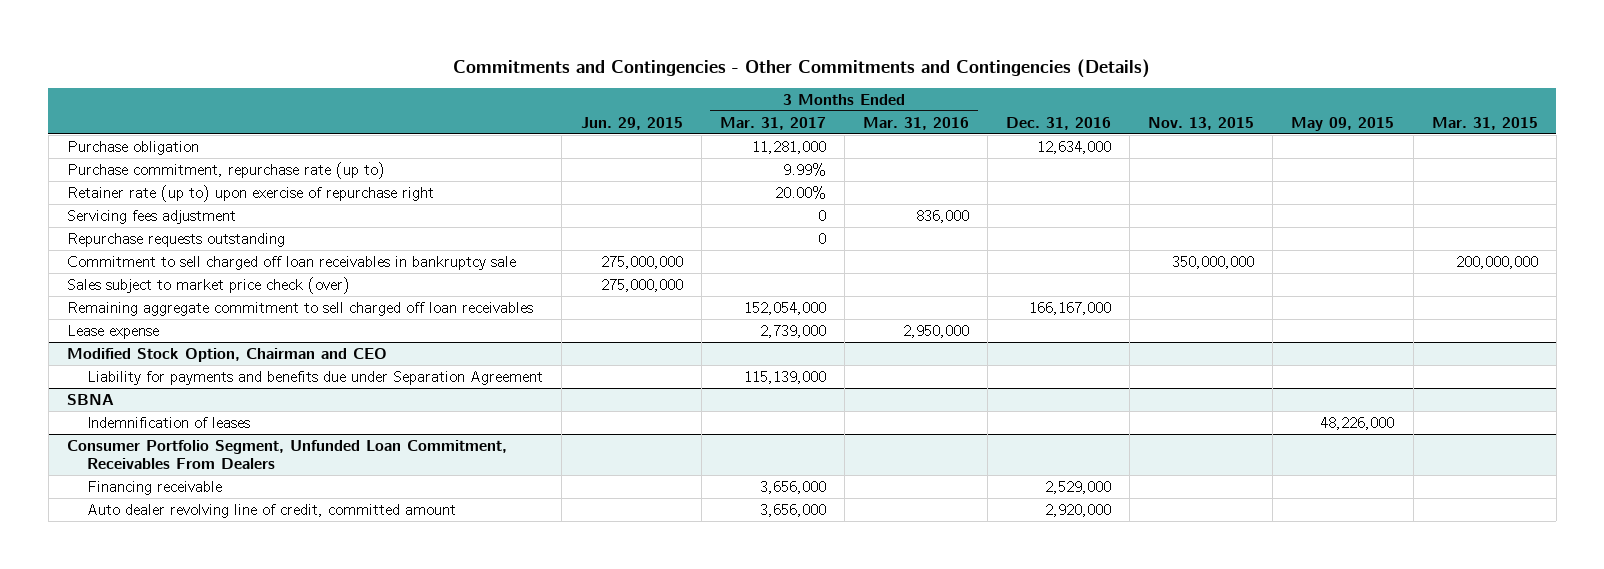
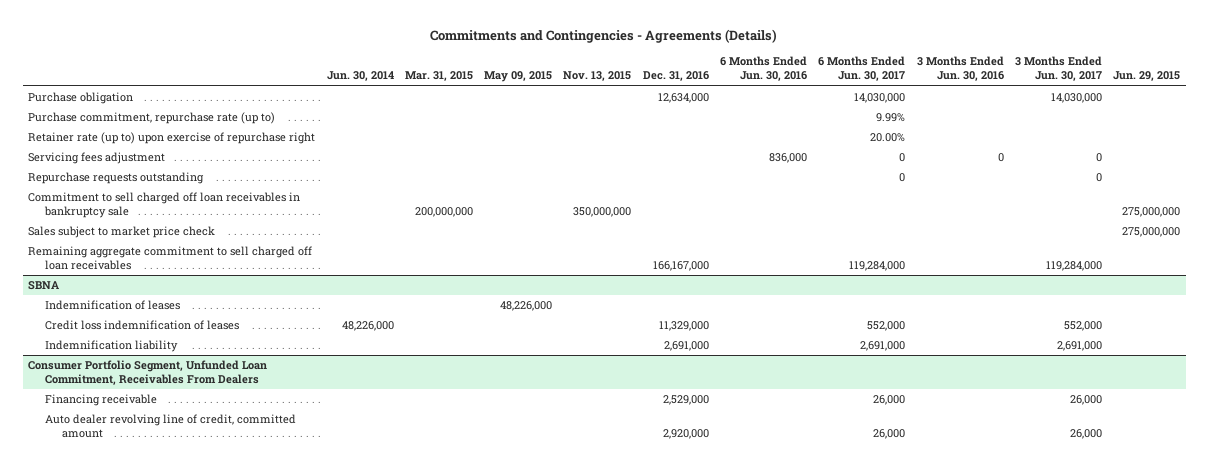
- Commitments and Contingencies - Other Commitments and Contingencies (Details)
+ Commitments and Contingencies - Agreements (Details)
- | Jun. 29, 2015 | 3 Months Ended Mar. 31, 2017 | 3 Months Ended Mar. 31, 2016 | Dec. 31, 2016 | Nov. 13, 2015 | May 09, 2015 | Mar. 31, 2015
+ | Jun. 30, 2014 | Mar. 31, 2015 | May 09, 2015 | Nov. 13, 2015 | Dec. 31, 2016 | 6 Months Ended Jun. 30, 2016 | 6 Months Ended Jun. 30, 2017 | 3 Months Ended Jun. 30, 2016 | 3 Months Ended Jun. 30, 2017 | Jun. 29, 2015
- Sales subject to market price check (over) | 275,000,000 | | | | | |
+ Sales subject to market price check | | | | | | | | | | 275,000,000
- Lease expense | | 2,739,000 | 2,950,000 | | | |
- Modified Stock Option, Chairman and CEO
- Liability for payments and benefits due under Separation Agreement | | 115,139,000 | | | | |
@ SBNA
+ Credit loss indemnification of leases | 48,226,000 | | | | 11,329,000 | | 552,000 | | 552,000 |
+ Indemnification liability | | | | | 2,691,000 | | 2,691,000 | | 2,691,000 |

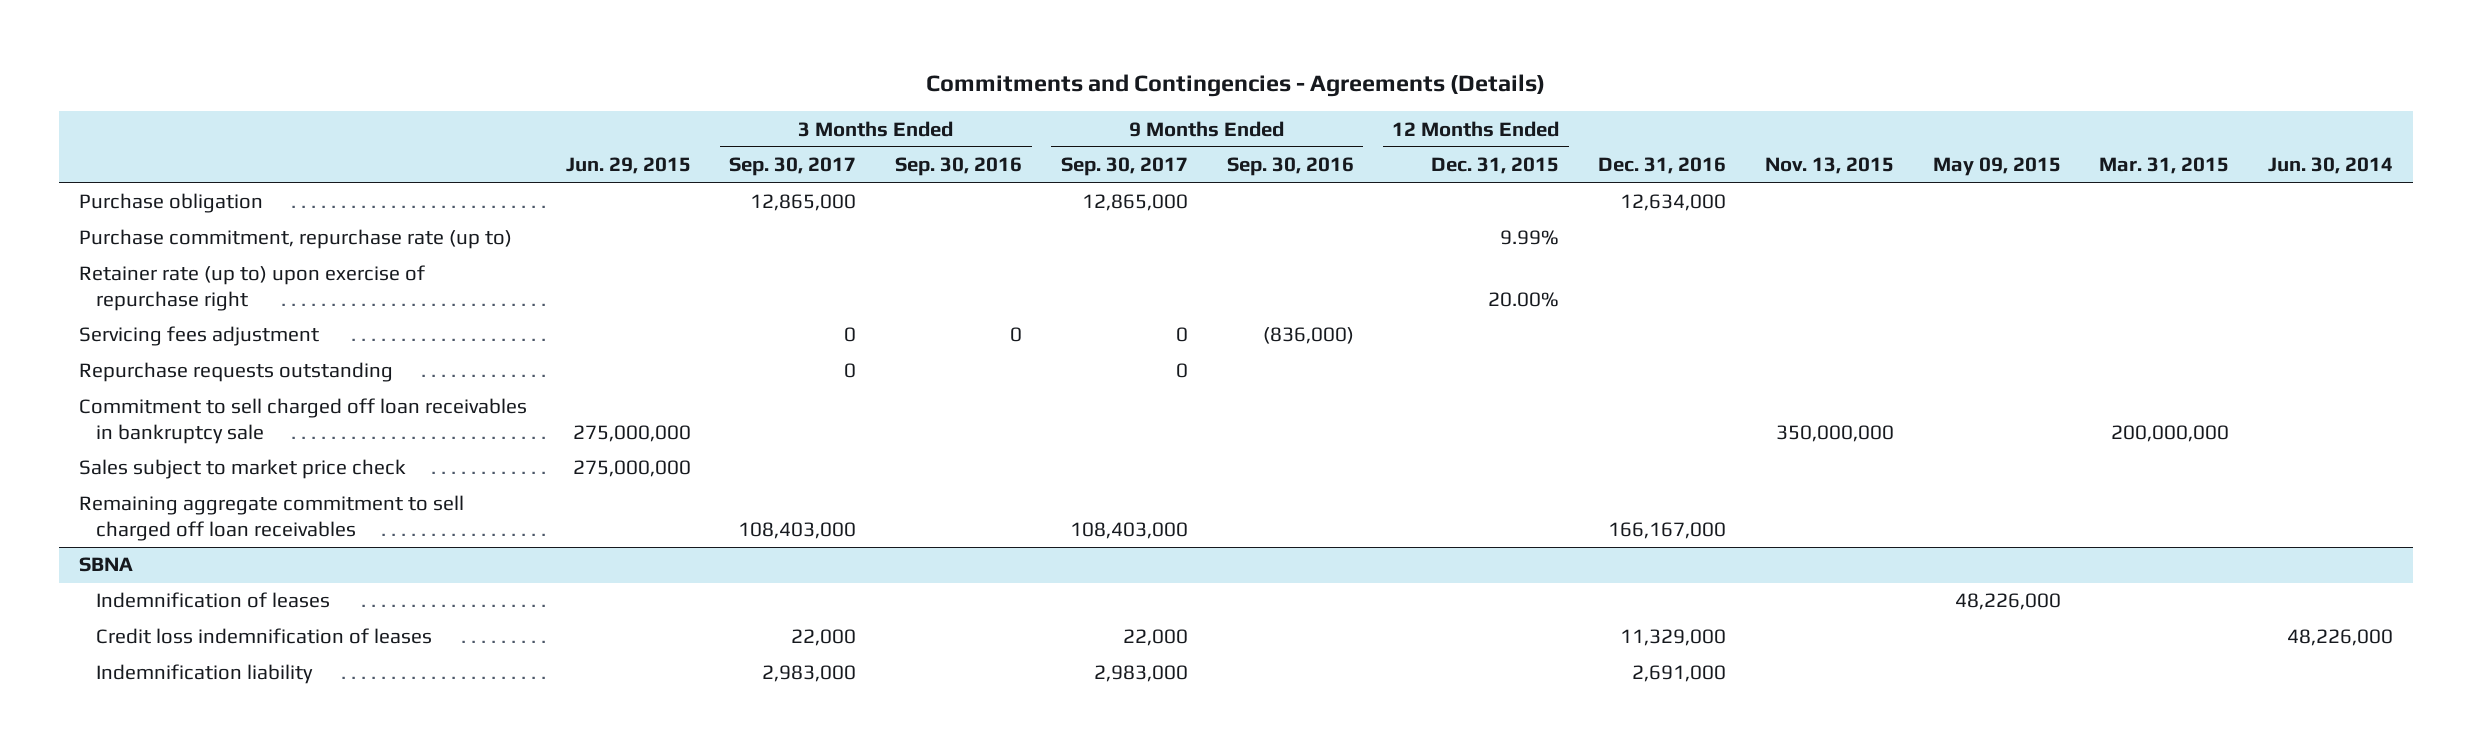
- | Jun. 30, 2014 | Mar. 31, 2015 | May 09, 2015 | Nov. 13, 2015 | Dec. 31, 2016 | 6 Months Ended Jun. 30, 2016 | 6 Months Ended Jun. 30, 2017 | 3 Months Ended Jun. 30, 2016 | 3 Months Ended Jun. 30, 2017 | Jun. 29, 2015
+ | Jun. 29, 2015 | 3 Months Ended Sep. 30, 2017 | 3 Months Ended Sep. 30, 2016 | 9 Months Ended Sep. 30, 2017 | 9 Months Ended Sep. 30, 2016 | 12 Months Ended Dec. 31, 2015 | Dec. 31, 2016 | Nov. 13, 2015 | May 09, 2015 | Mar. 31, 2015 | Jun. 30, 2014
- Consumer Portfolio Segment, Unfunded Loan Commitment, Receivables From Dealers
- Financing receivable | | | | | 2,529,000 | | 26,000 | | 26,000 |
- Auto dealer revolving line of credit, committed amount | | | | | 2,920,000 | | 26,000 | | 26,000 |

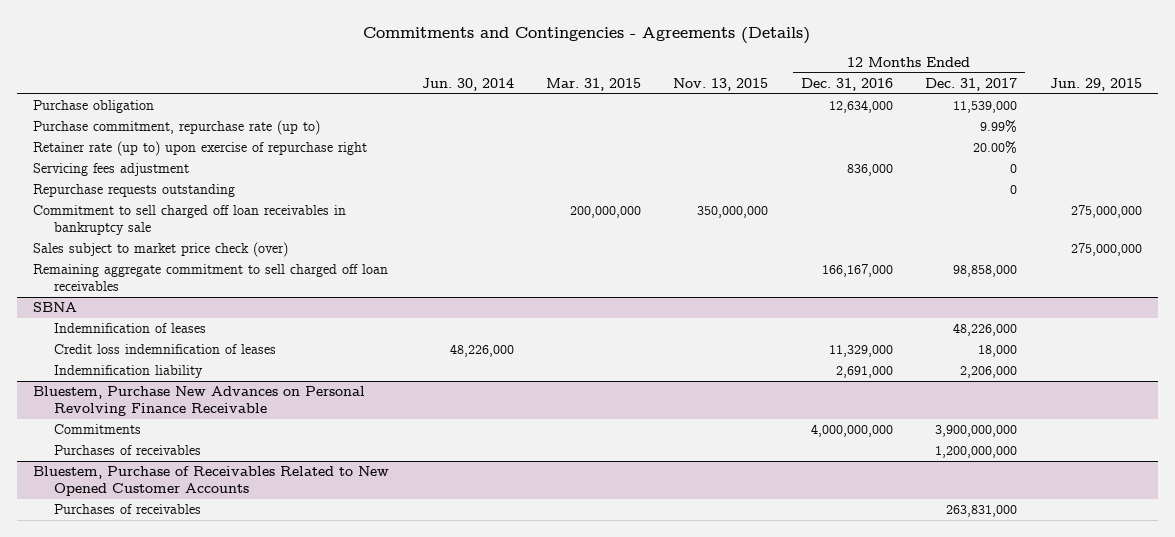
- | Jun. 29, 2015 | 3 Months Ended Sep. 30, 2017 | 3 Months Ended Sep. 30, 2016 | 9 Months Ended Sep. 30, 2017 | 9 Months Ended Sep. 30, 2016 | 12 Months Ended Dec. 31, 2015 | Dec. 31, 2016 | Nov. 13, 2015 | May 09, 2015 | Mar. 31, 2015 | Jun. 30, 2014
+ | Jun. 30, 2014 | Mar. 31, 2015 | Nov. 13, 2015 | 12 Months Ended Dec. 31, 2016 | 12 Months Ended Dec. 31, 2017 | Jun. 29, 2015
- Sales subject to market price check | 275,000,000 | | | | | | | | | |
+ Sales subject to market price check (over) | | | | | | 275,000,000
+ Bluestem, Purchase New Advances on Personal Revolving Finance Receivable
+ Commitments | | | | 4,000,000,000 | 3,900,000,000 |
+ Purchases of receivables | | | | | 1,200,000,000 |
+ Bluestem, Purchase of Receivables Related to New Opened Customer Accounts
+ Purchases of receivables | | | | | 263,831,000 |

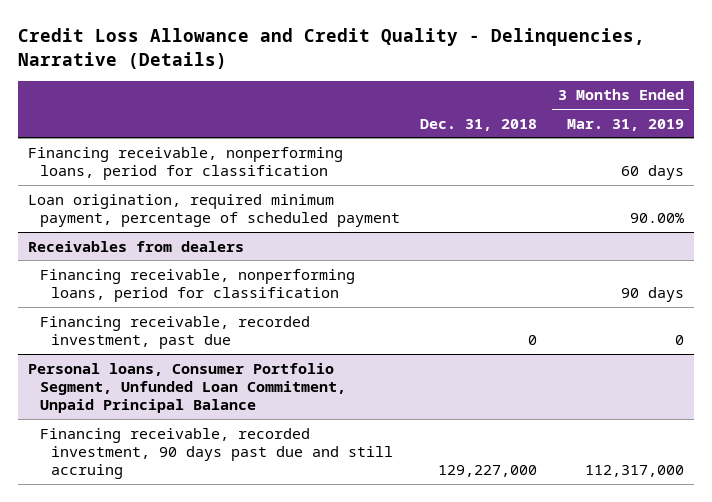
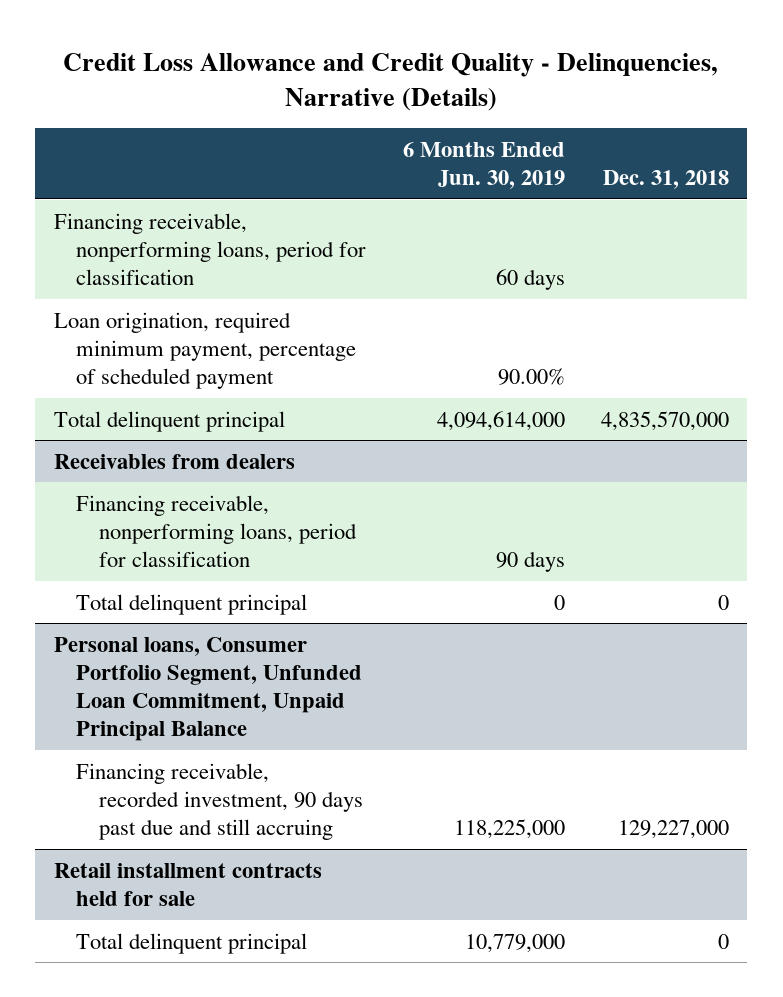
- | Dec. 31, 2018 | 3 Months Ended Mar. 31, 2019
+ | 6 Months Ended Jun. 30, 2019 | Dec. 31, 2018
+ Total delinquent principal | 4,094,614,000 | 4,835,570,000
@ Receivables from dealers
- Financing receivable, recorded investment, past due | 0 | 0
+ Total delinquent principal | 0 | 0
+ Retail installment contracts held for sale
+ Total delinquent principal | 10,779,000 | 0

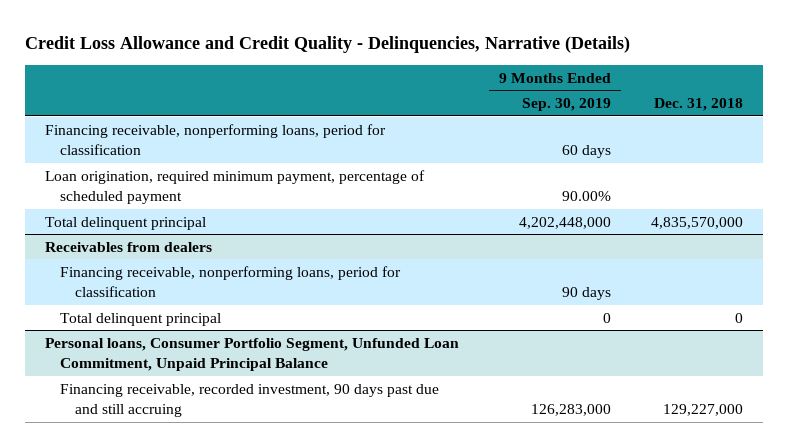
- | 6 Months Ended Jun. 30, 2019 | Dec. 31, 2018
+ | 9 Months Ended Sep. 30, 2019 | Dec. 31, 2018
- Retail installment contracts held for sale
- Total delinquent principal | 10,779,000 | 0

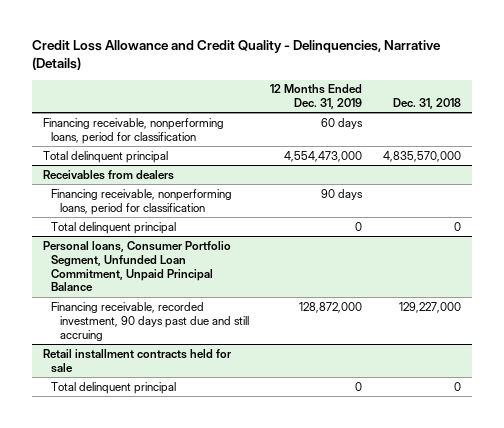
- | 9 Months Ended Sep. 30, 2019 | Dec. 31, 2018
+ | 12 Months Ended Dec. 31, 2019 | Dec. 31, 2018
- Loan origination, required minimum payment, percentage of scheduled payment | 90.00% |
+ Retail installment contracts held for sale
+ Total delinquent principal | 0 | 0

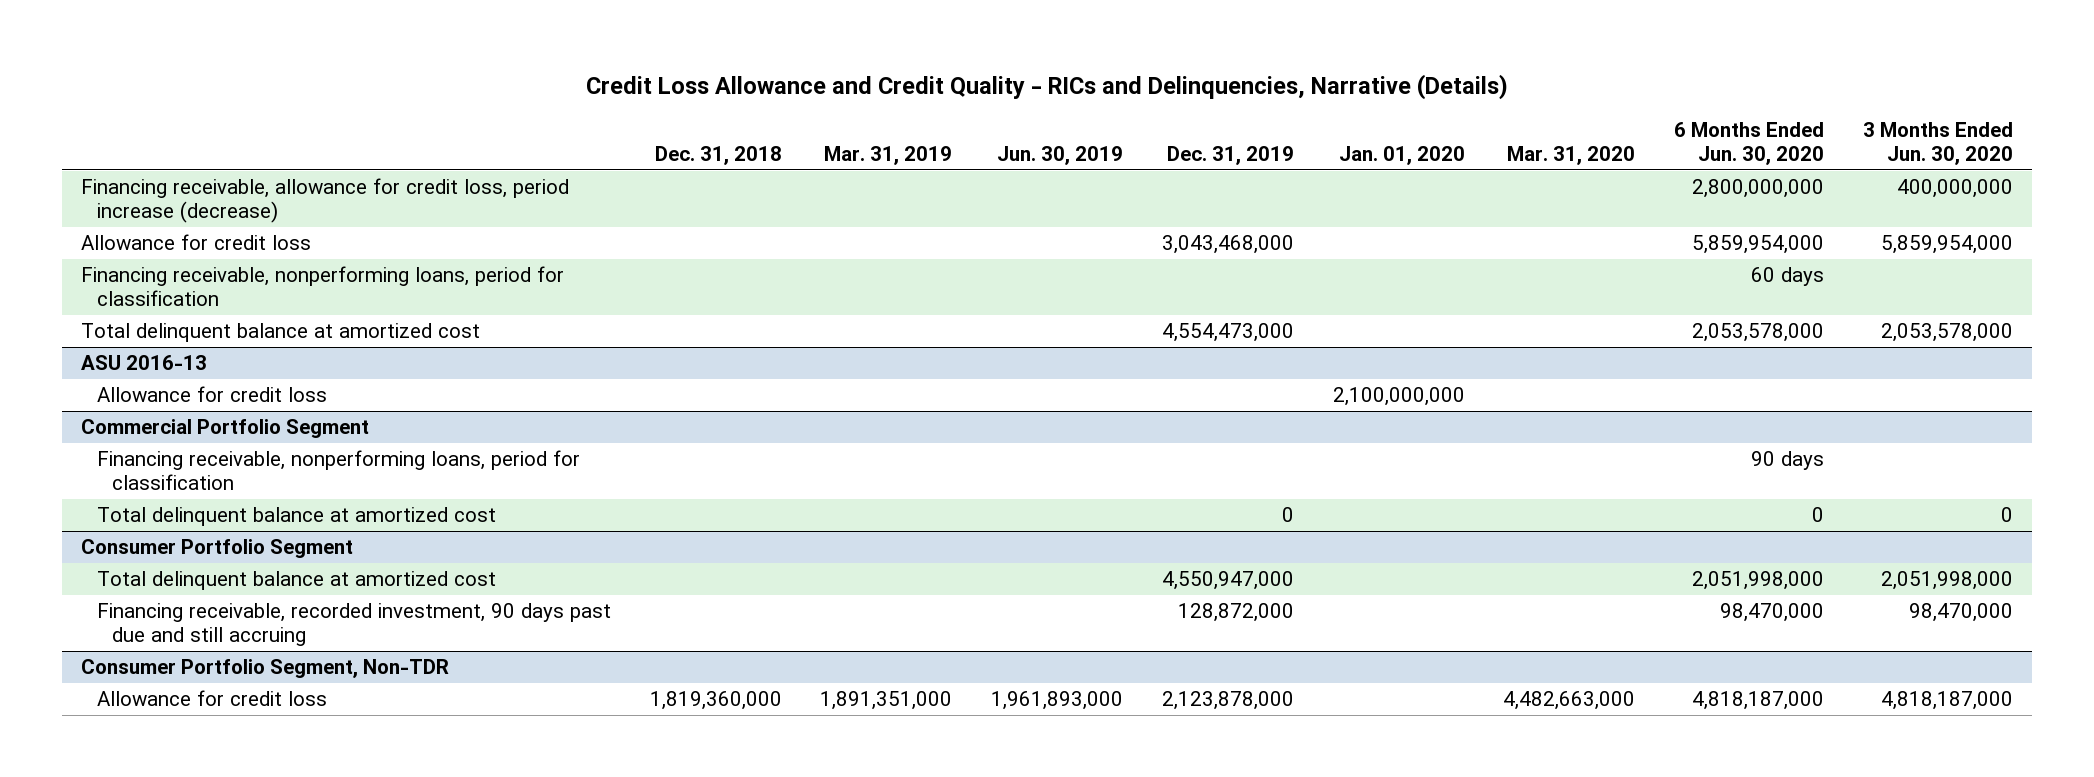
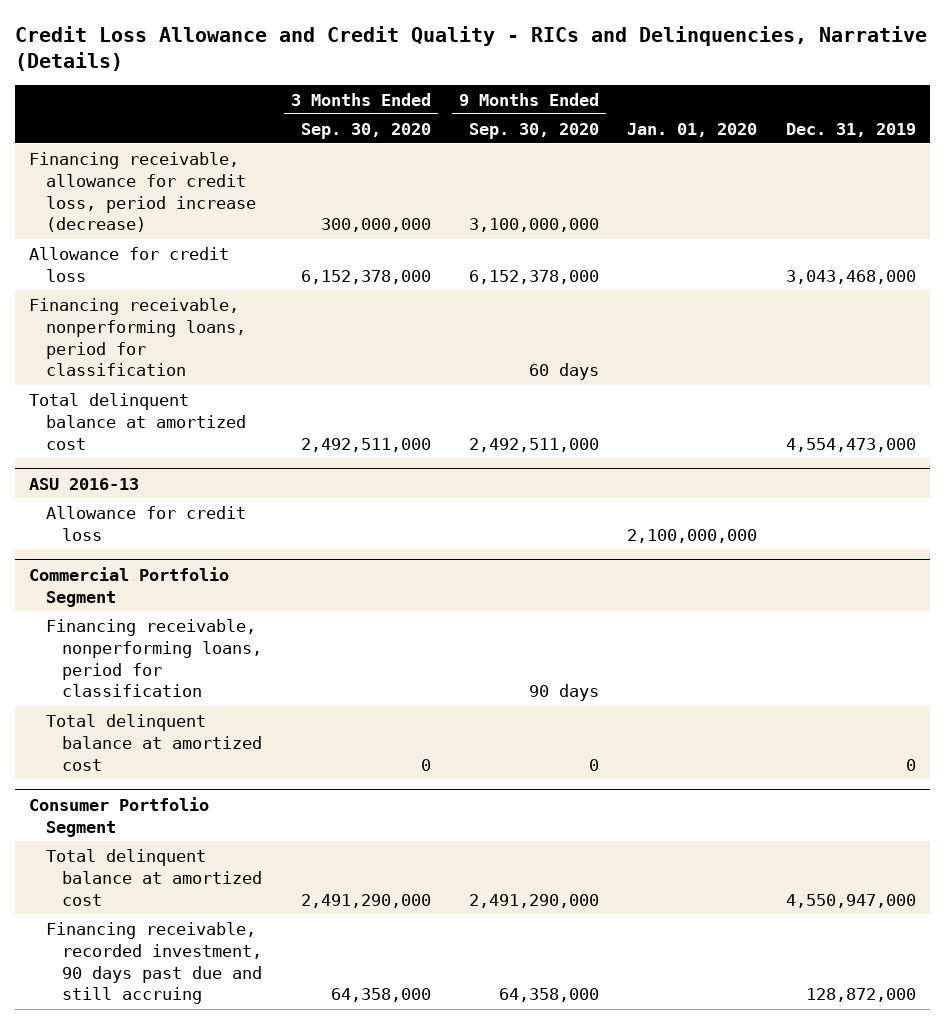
- | Dec. 31, 2018 | Mar. 31, 2019 | Jun. 30, 2019 | Dec. 31, 2019 | Jan. 01, 2020 | Mar. 31, 2020 | 6 Months Ended Jun. 30, 2020 | 3 Months Ended Jun. 30, 2020
+ | 3 Months Ended Sep. 30, 2020 | 9 Months Ended Sep. 30, 2020 | Jan. 01, 2020 | Dec. 31, 2019
- Consumer Portfolio Segment, Non-TDR
- Allowance for credit loss | 1,819,360,000 | 1,891,351,000 | 1,961,893,000 | 2,123,878,000 | | 4,482,663,000 | 4,818,187,000 | 4,818,187,000

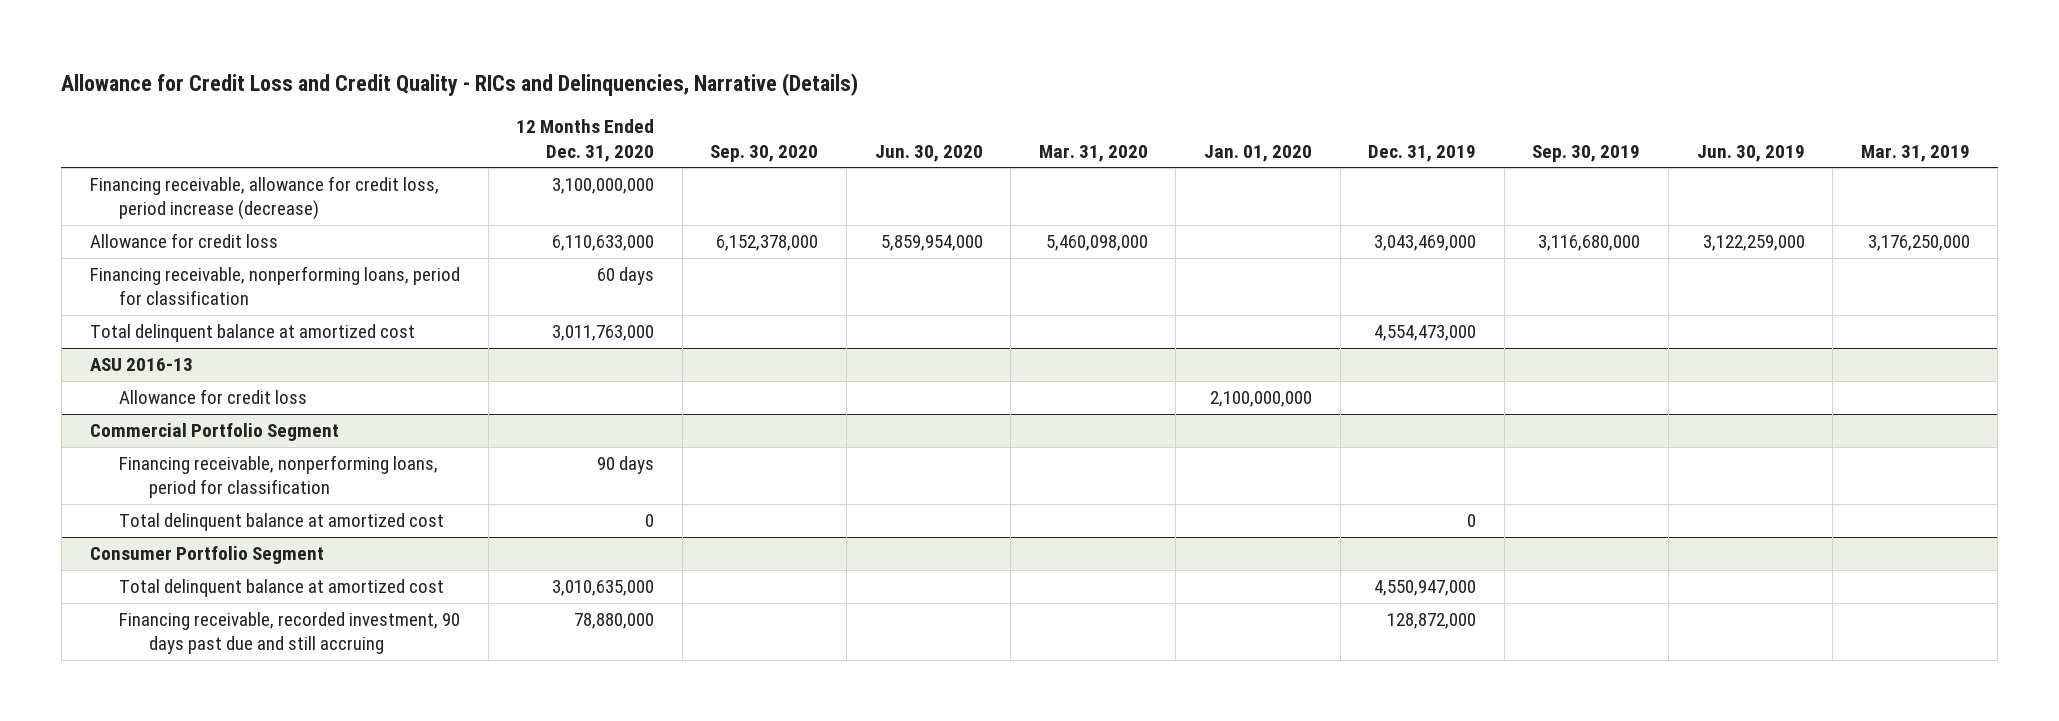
- Credit Loss Allowance and Credit Quality - RICs and Delinquencies, Narrative (Details)
+ Allowance for Credit Loss and Credit Quality - RICs and Delinquencies, Narrative (Details)
- | 3 Months Ended Sep. 30, 2020 | 9 Months Ended Sep. 30, 2020 | Jan. 01, 2020 | Dec. 31, 2019
+ | 12 Months Ended Dec. 31, 2020 | Sep. 30, 2020 | Jun. 30, 2020 | Mar. 31, 2020 | Jan. 01, 2020 | Dec. 31, 2019 | Sep. 30, 2019 | Jun. 30, 2019 | Mar. 31, 2019
- Allowance for credit loss | 6,152,378,000 | 6,152,378,000 | | 3,043,468,000
+ Allowance for credit loss | 6,110,633,000 | 6,152,378,000 | 5,859,954,000 | 5,460,098,000 | | 3,043,469,000 | 3,116,680,000 | 3,122,259,000 | 3,176,250,000

